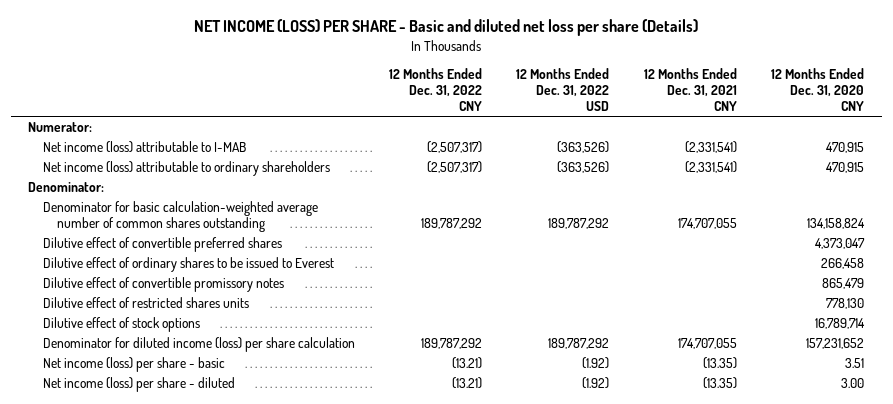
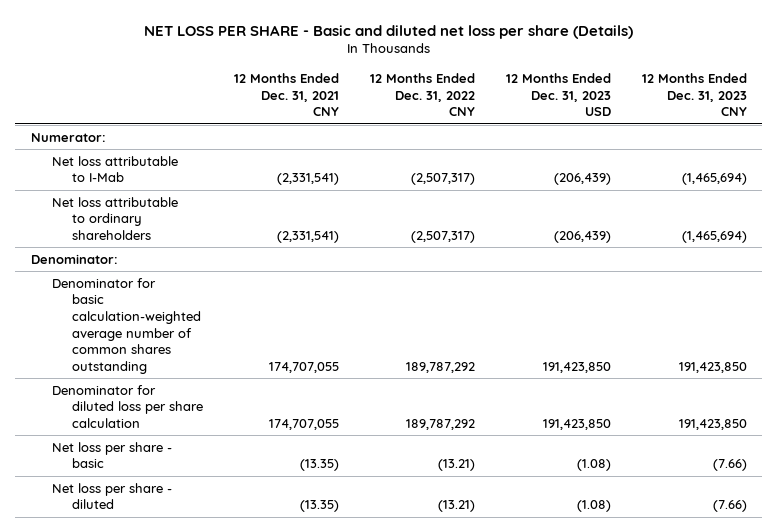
- NET INCOME (LOSS) PER SHARE - Basic and diluted net loss per share (Details)
+ NET LOSS PER SHARE - Basic and diluted net loss per share (Details)
- | 12 Months Ended Dec. 31, 2022 CNY | 12 Months Ended Dec. 31, 2022 USD | 12 Months Ended Dec. 31, 2021 CNY | 12 Months Ended Dec. 31, 2020 CNY
+ | 12 Months Ended Dec. 31, 2021 CNY | 12 Months Ended Dec. 31, 2022 CNY | 12 Months Ended Dec. 31, 2023 USD | 12 Months Ended Dec. 31, 2023 CNY
- Net income (loss) attributable to I-MAB | (2,507,317) | (363,526) | (2,331,541) | 470,915
- Net income (loss) attributable to ordinary shareholders | (2,507,317) | (363,526) | (2,331,541) | 470,915
+ Net loss attributable to I-Mab | (2,331,541) | (2,507,317) | (206,439) | (1,465,694)
+ Net loss attributable to ordinary shareholders | (2,331,541) | (2,507,317) | (206,439) | (1,465,694)
- Dilutive effect of convertible preferred shares | | | | 4,373,047
- Dilutive effect of ordinary shares to be issued to Everest | | | | 266,458
- Dilutive effect of convertible promissory notes | | | | 865,479
- Dilutive effect of restricted shares units | | | | 778,130
- Dilutive effect of stock options | | | | 16,789,714
- Denominator for diluted income (loss) per share calculation | 189,787,292 | 189,787,292 | 174,707,055 | 157,231,652
- Net income (loss) per share - basic | (13.21) | (1.92) | (13.35) | 3.51
- Net income (loss) per share - diluted | (13.21) | (1.92) | (13.35) | 3.00
+ Denominator for diluted loss per share calculation | 174,707,055 | 189,787,292 | 191,423,850 | 191,423,850
+ Net loss per share - basic | (13.35) | (13.21) | (1.08) | (7.66)
+ Net loss per share - diluted | (13.35) | (13.21) | (1.08) | (7.66)

